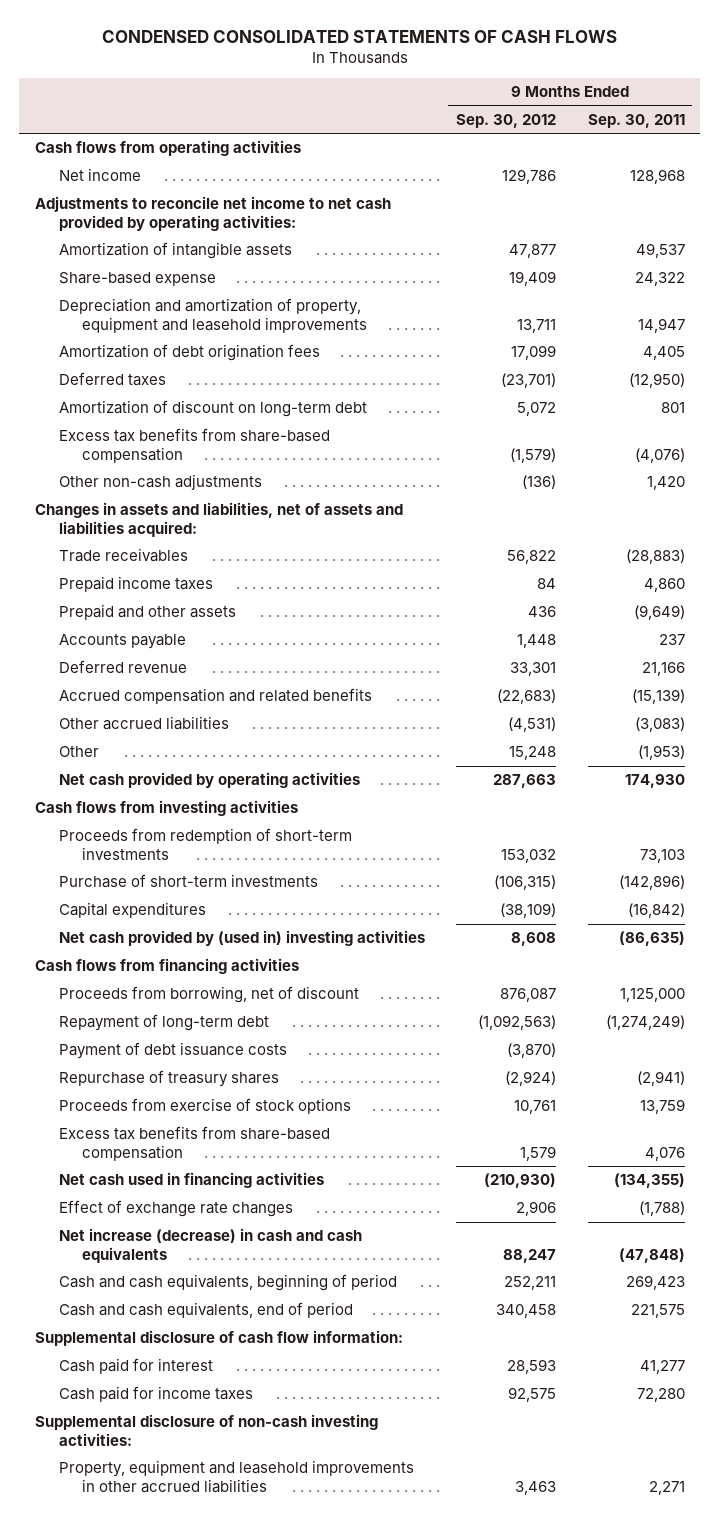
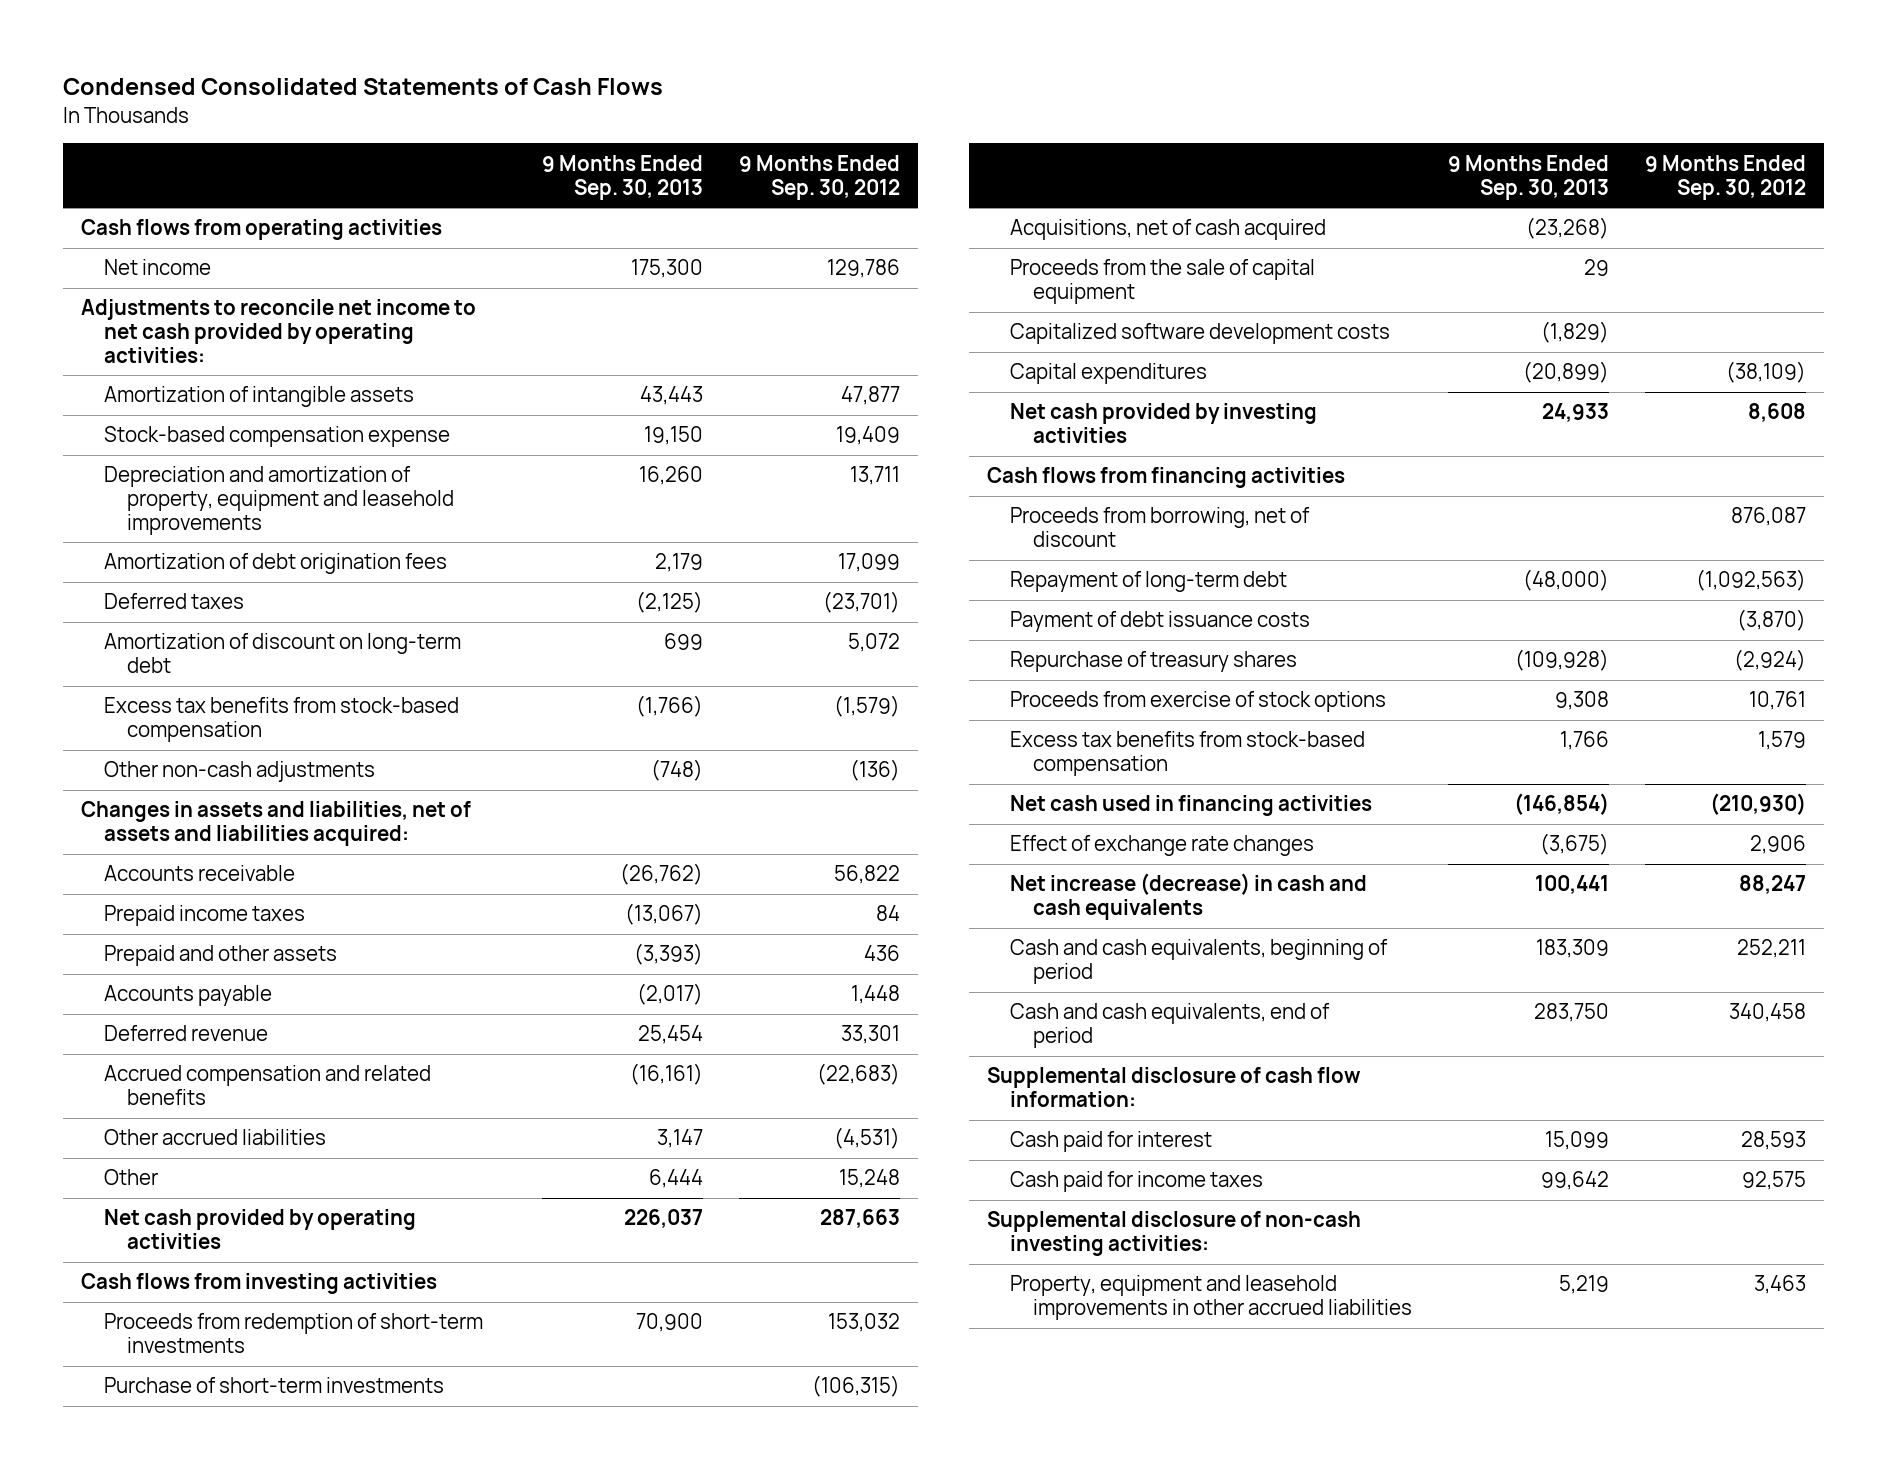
- CONDENSED CONSOLIDATED STATEMENTS OF CASH FLOWS
+ Condensed Consolidated Statements of Cash Flows
- | 9 Months Ended Sep. 30, 2012 | 9 Months Ended Sep. 30, 2011
+ | 9 Months Ended Sep. 30, 2013 | 9 Months Ended Sep. 30, 2012
- Share-based expense | 19,409 | 24,322
+ Stock-based compensation expense | 19,150 | 19,409
- Excess tax benefits from share-based compensation | (1,579) | (4,076)
+ Excess tax benefits from stock-based compensation | (1,766) | (1,579)
- Trade receivables | 56,822 | (28,883)
+ Accounts receivable | (26,762) | 56,822
+ Acquisitions, net of cash acquired | (23,268) |
+ Proceeds from the sale of capital equipment | 29 |
+ Capitalized software development costs | (1,829) |
- Net cash provided by (used in) investing activities | 8,608 | (86,635)
+ Net cash provided by investing activities | 24,933 | 8,608
- Excess tax benefits from share-based compensation | 1,579 | 4,076
+ Excess tax benefits from stock-based compensation | 1,766 | 1,579

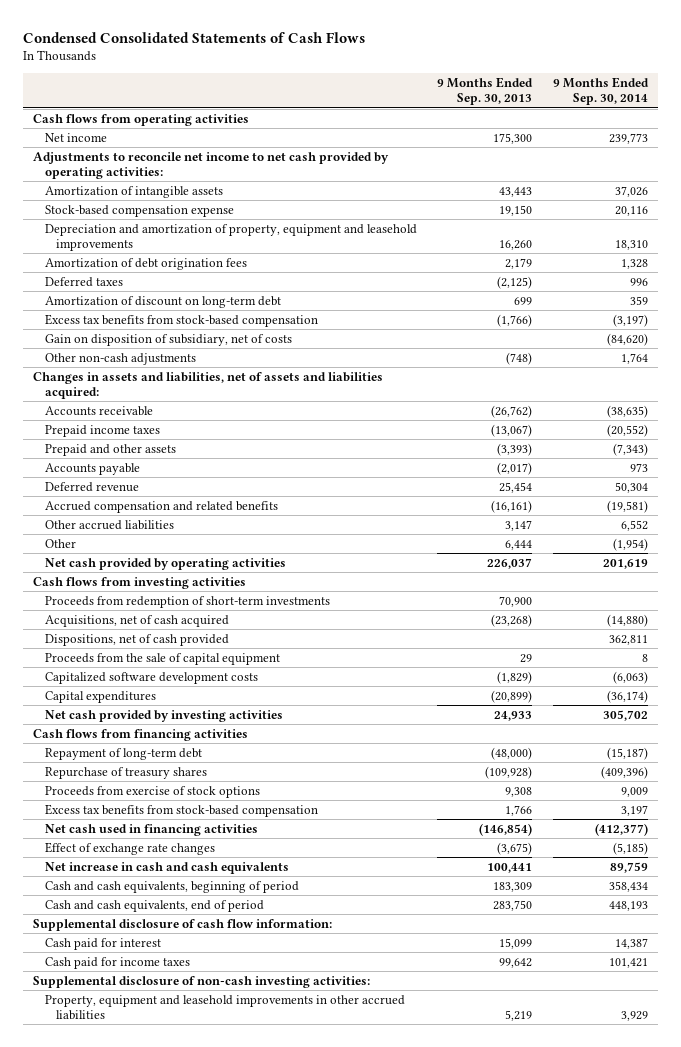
- | 9 Months Ended Sep. 30, 2013 | 9 Months Ended Sep. 30, 2012
+ | 9 Months Ended Sep. 30, 2013 | 9 Months Ended Sep. 30, 2014
+ Gain on disposition of subsidiary, net of costs | | (84,620)
- Purchase of short-term investments | | (106,315)
+ Dispositions, net of cash provided | | 362,811
- Proceeds from borrowing, net of discount | | 876,087
- Payment of debt issuance costs | | (3,870)
- Net increase (decrease) in cash and cash equivalents | 100,441 | 88,247
+ Net increase in cash and cash equivalents | 100,441 | 89,759

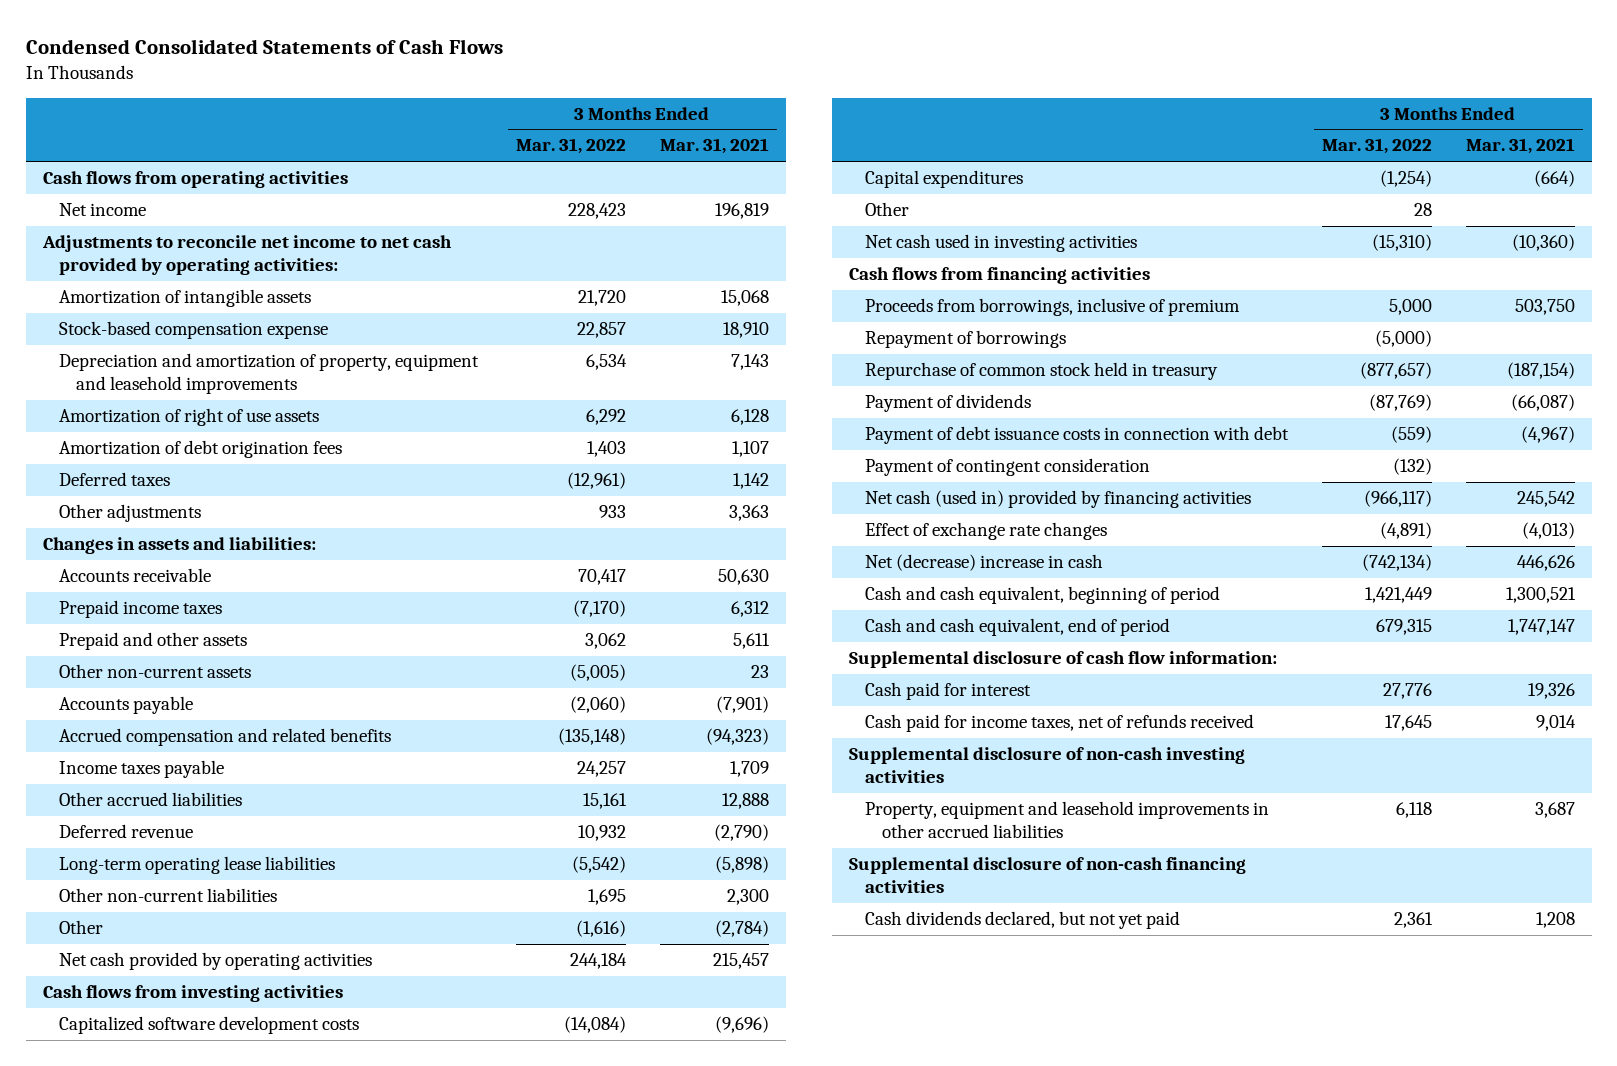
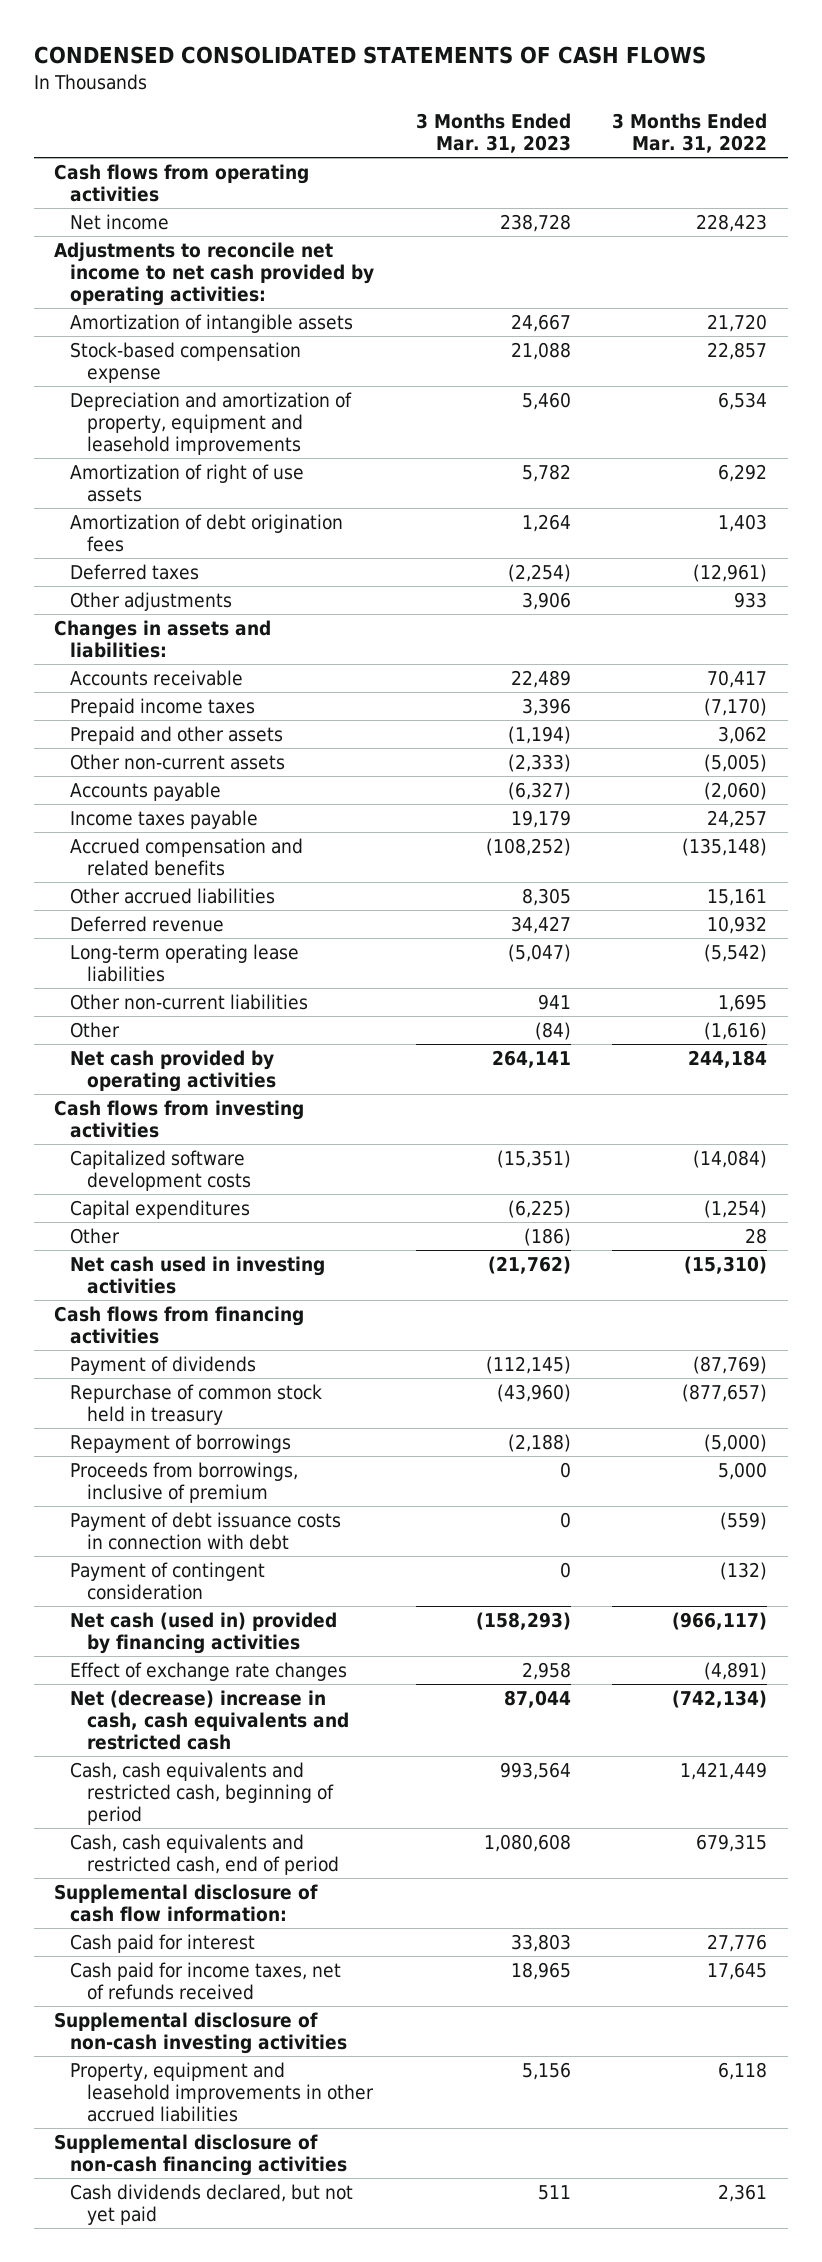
- Condensed Consolidated Statements of Cash Flows
+ CONDENSED CONSOLIDATED STATEMENTS OF CASH FLOWS
- | 3 Months Ended Mar. 31, 2022 | 3 Months Ended Mar. 31, 2021
+ | 3 Months Ended Mar. 31, 2023 | 3 Months Ended Mar. 31, 2022
moved down: Accrued compensation and related benefits | (108,252) | (135,148)
moved down: Repurchase of common stock held in treasury | (43,960) | (877,657)
moved down: Repayment of borrowings | (2,188) | (5,000)
moved down: Proceeds from borrowings, inclusive of premium | 0 | 5,000
- Net (decrease) increase in cash | (742,134) | 446,626
- Cash and cash equivalent, beginning of period | 1,421,449 | 1,300,521
- Cash and cash equivalent, end of period | 679,315 | 1,747,147
+ Net (decrease) increase in cash, cash equivalents and restricted cash | 87,044 | (742,134)
+ Cash, cash equivalents and restricted cash, beginning of period | 993,564 | 1,421,449
+ Cash, cash equivalents and restricted cash, end of period | 1,080,608 | 679,315

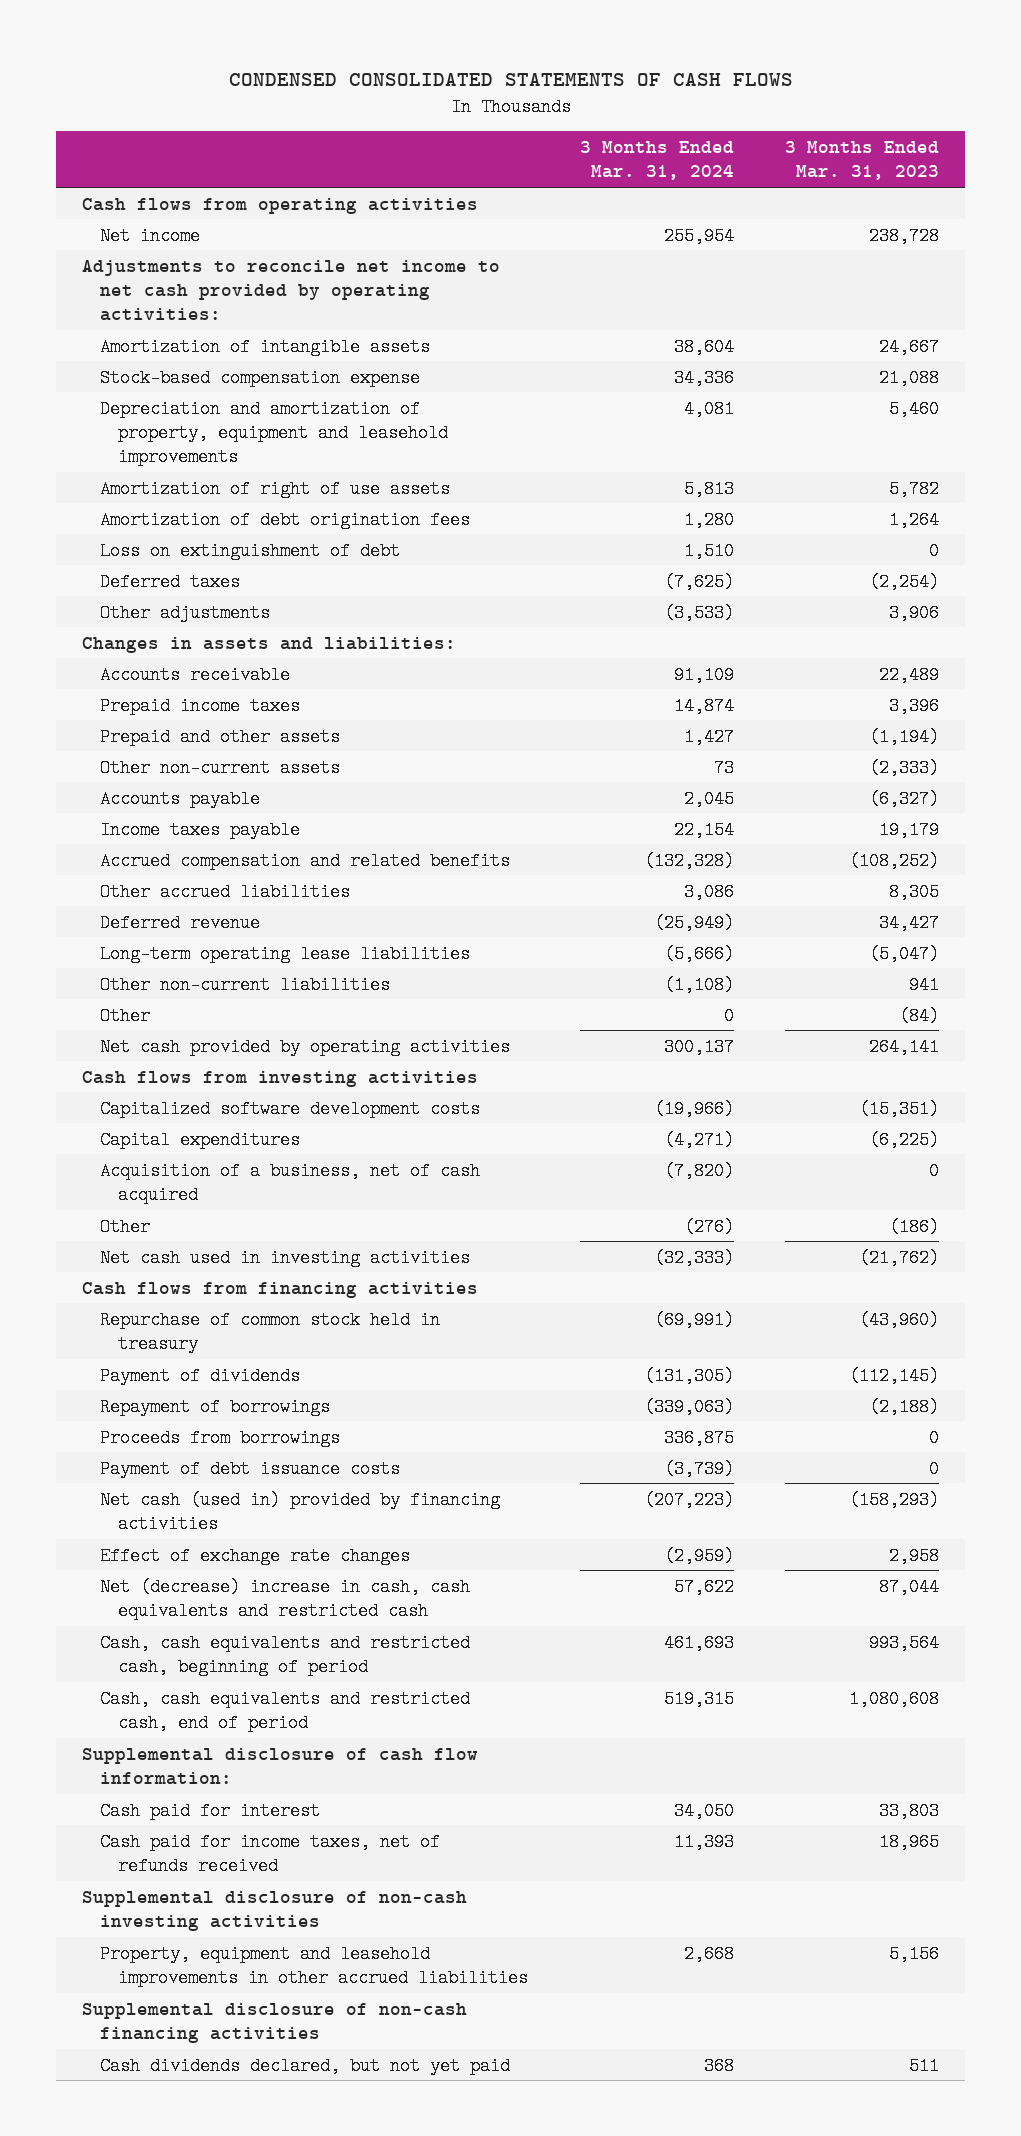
- | 3 Months Ended Mar. 31, 2023 | 3 Months Ended Mar. 31, 2022
+ | 3 Months Ended Mar. 31, 2024 | 3 Months Ended Mar. 31, 2023
+ Loss on extinguishment of debt | 1,510 | 0
+ Acquisition of a business, net of cash acquired | (7,820) | 0
moved down: Payment of dividends | (131,305) | (112,145)
- Proceeds from borrowings, inclusive of premium | 0 | 5,000
- Payment of debt issuance costs in connection with debt | 0 | (559)
- Payment of contingent consideration | 0 | (132)
+ Proceeds from borrowings | 336,875 | 0
+ Payment of debt issuance costs | (3,739) | 0

